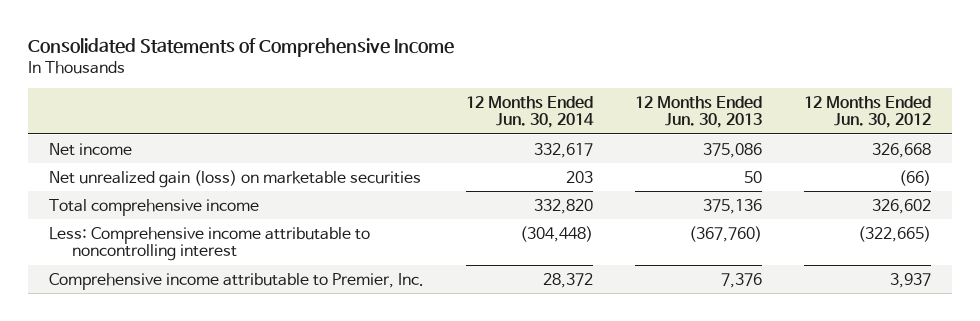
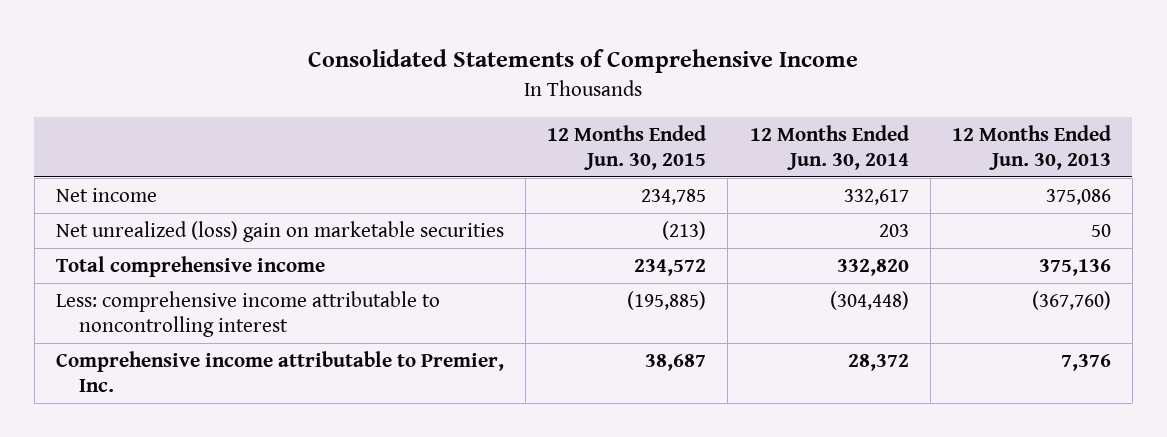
- | 12 Months Ended Jun. 30, 2014 | 12 Months Ended Jun. 30, 2013 | 12 Months Ended Jun. 30, 2012
+ | 12 Months Ended Jun. 30, 2015 | 12 Months Ended Jun. 30, 2014 | 12 Months Ended Jun. 30, 2013
- Net unrealized gain (loss) on marketable securities | 203 | 50 | (66)
+ Net unrealized (loss) gain on marketable securities | (213) | 203 | 50
- Less: Comprehensive income attributable to noncontrolling interest | (304,448) | (367,760) | (322,665)
+ Less: comprehensive income attributable to noncontrolling interest | (195,885) | (304,448) | (367,760)

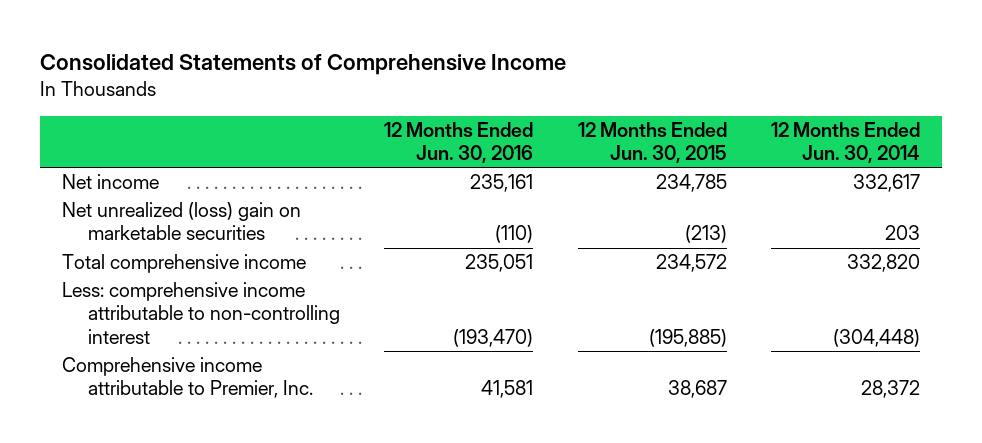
- | 12 Months Ended Jun. 30, 2015 | 12 Months Ended Jun. 30, 2014 | 12 Months Ended Jun. 30, 2013
+ | 12 Months Ended Jun. 30, 2016 | 12 Months Ended Jun. 30, 2015 | 12 Months Ended Jun. 30, 2014
- Less: comprehensive income attributable to noncontrolling interest | (195,885) | (304,448) | (367,760)
+ Less: comprehensive income attributable to non-controlling interest | (193,470) | (195,885) | (304,448)

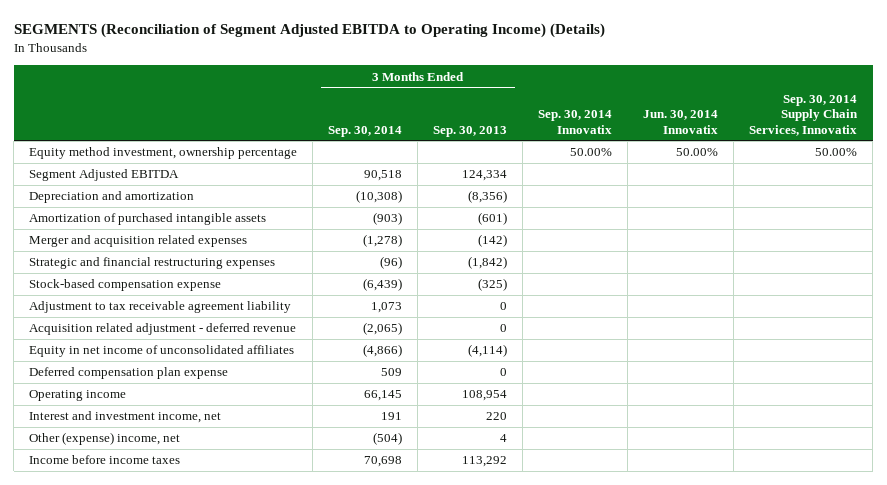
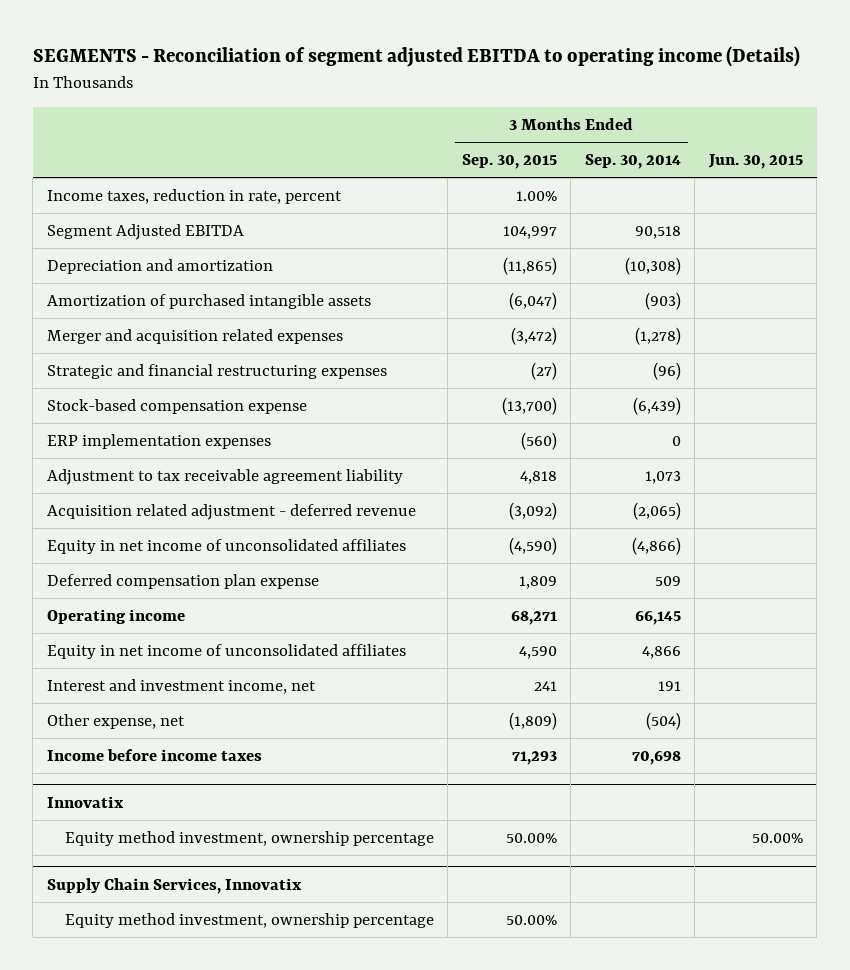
- SEGMENTS (Reconciliation of Segment Adjusted EBITDA to Operating Income) (Details)
+ SEGMENTS - Reconciliation of segment adjusted EBITDA to operating income (Details)
- | 3 Months Ended Sep. 30, 2014 | 3 Months Ended Sep. 30, 2013 | Sep. 30, 2014 Innovatix | Jun. 30, 2014 Innovatix | Sep. 30, 2014 Supply Chain Services, Innovatix
+ | 3 Months Ended Sep. 30, 2015 | 3 Months Ended Sep. 30, 2014 | Jun. 30, 2015
- Equity method investment, ownership percentage | | | 50.00% | 50.00% | 50.00%
+ Income taxes, reduction in rate, percent | 1.00% | |
+ ERP implementation expenses | (560) | 0 |
+ Equity in net income of unconsolidated affiliates | 4,590 | 4,866 |
- Other (expense) income, net | (504) | 4 | | |
+ Other expense, net | (1,809) | (504) |
+ Innovatix
+ Equity method investment, ownership percentage | 50.00% | | 50.00%
+ Supply Chain Services, Innovatix
+ Equity method investment, ownership percentage | 50.00% | |

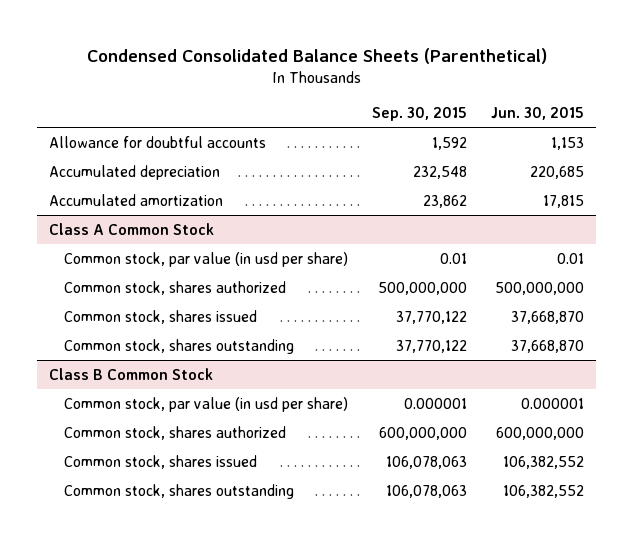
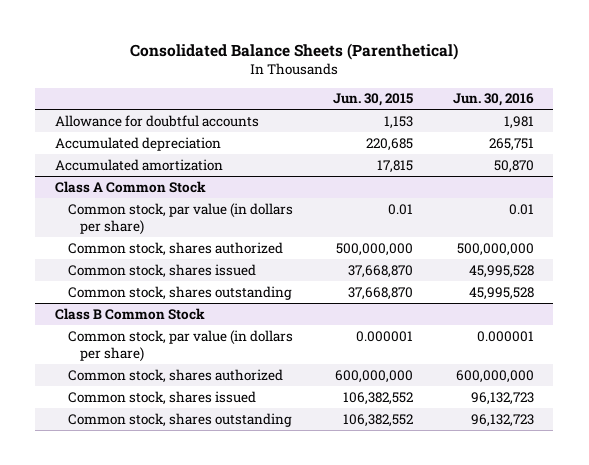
- Condensed Consolidated Balance Sheets (Parenthetical)
+ Consolidated Balance Sheets (Parenthetical)
- | Sep. 30, 2015 | Jun. 30, 2015
+ | Jun. 30, 2015 | Jun. 30, 2016
@ Class A Common Stock
- Common stock, par value (in usd per share) | 0.01 | 0.01
+ Common stock, par value (in dollars per share) | 0.01 | 0.01
@ Class B Common Stock
- Common stock, par value (in usd per share) | 0.000001 | 0.000001
+ Common stock, par value (in dollars per share) | 0.000001 | 0.000001

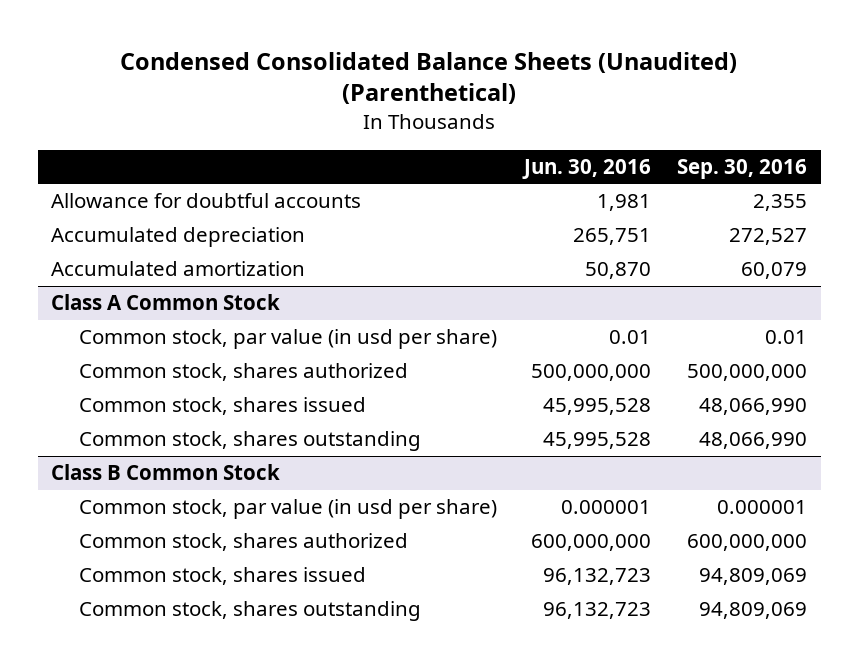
- Consolidated Balance Sheets (Parenthetical)
+ Condensed Consolidated Balance Sheets (Unaudited) (Parenthetical)
- | Jun. 30, 2015 | Jun. 30, 2016
+ | Jun. 30, 2016 | Sep. 30, 2016
@ Class A Common Stock
- Common stock, par value (in dollars per share) | 0.01 | 0.01
+ Common stock, par value (in usd per share) | 0.01 | 0.01
@ Class B Common Stock
- Common stock, par value (in dollars per share) | 0.000001 | 0.000001
+ Common stock, par value (in usd per share) | 0.000001 | 0.000001

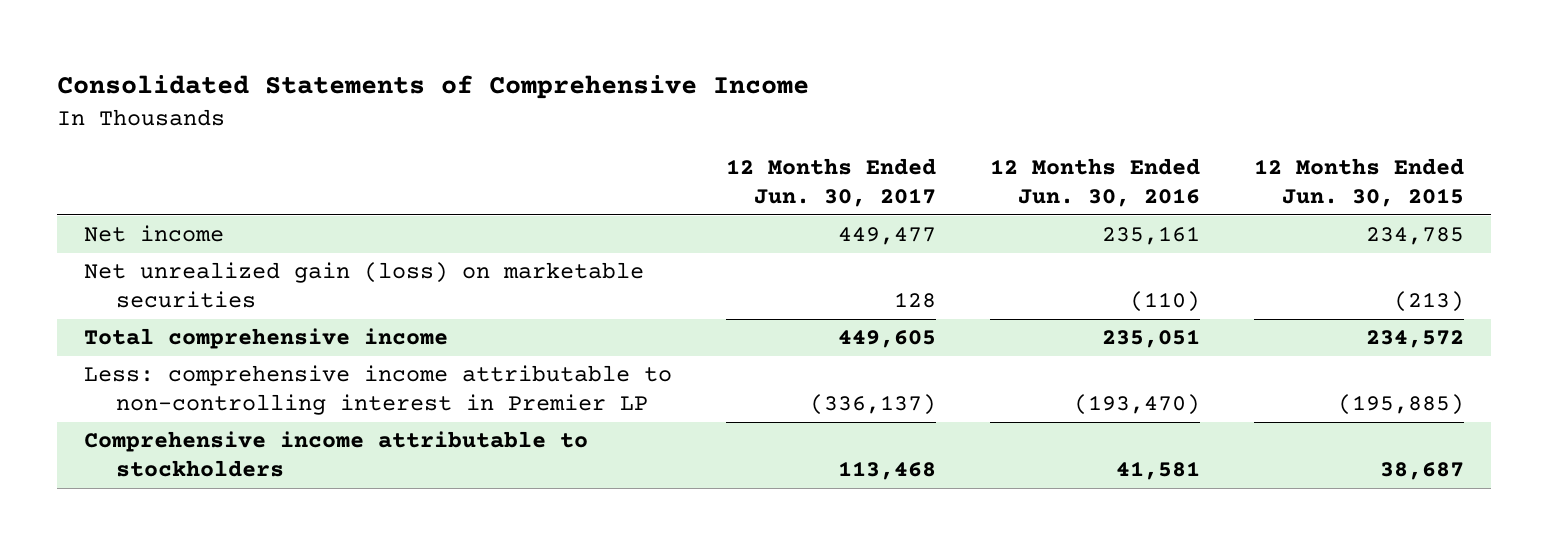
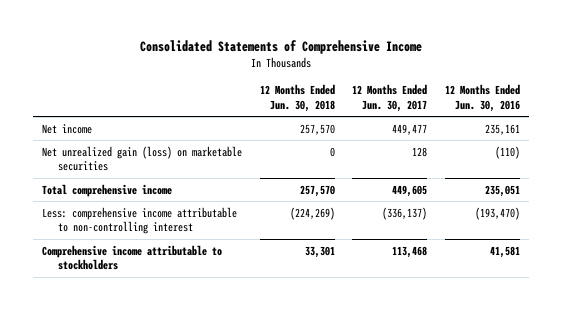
- | 12 Months Ended Jun. 30, 2017 | 12 Months Ended Jun. 30, 2016 | 12 Months Ended Jun. 30, 2015
+ | 12 Months Ended Jun. 30, 2018 | 12 Months Ended Jun. 30, 2017 | 12 Months Ended Jun. 30, 2016
- Less: comprehensive income attributable to non-controlling interest in Premier LP | (336,137) | (193,470) | (195,885)
+ Less: comprehensive income attributable to non-controlling interest | (224,269) | (336,137) | (193,470)

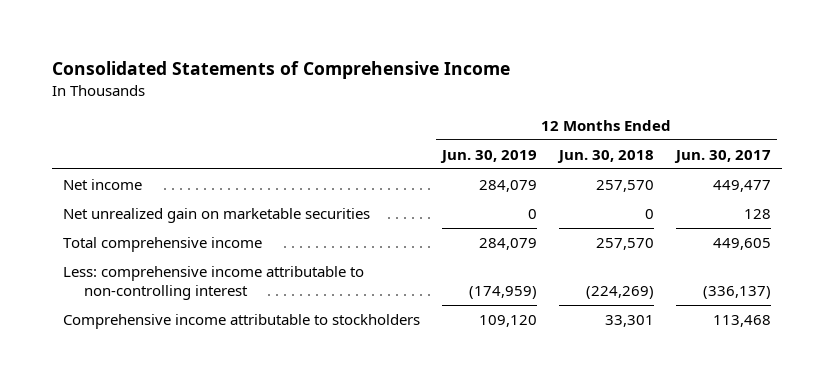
- | 12 Months Ended Jun. 30, 2018 | 12 Months Ended Jun. 30, 2017 | 12 Months Ended Jun. 30, 2016
+ | 12 Months Ended Jun. 30, 2019 | 12 Months Ended Jun. 30, 2018 | 12 Months Ended Jun. 30, 2017
- Net unrealized gain (loss) on marketable securities | 0 | 128 | (110)
+ Net unrealized gain on marketable securities | 0 | 0 | 128

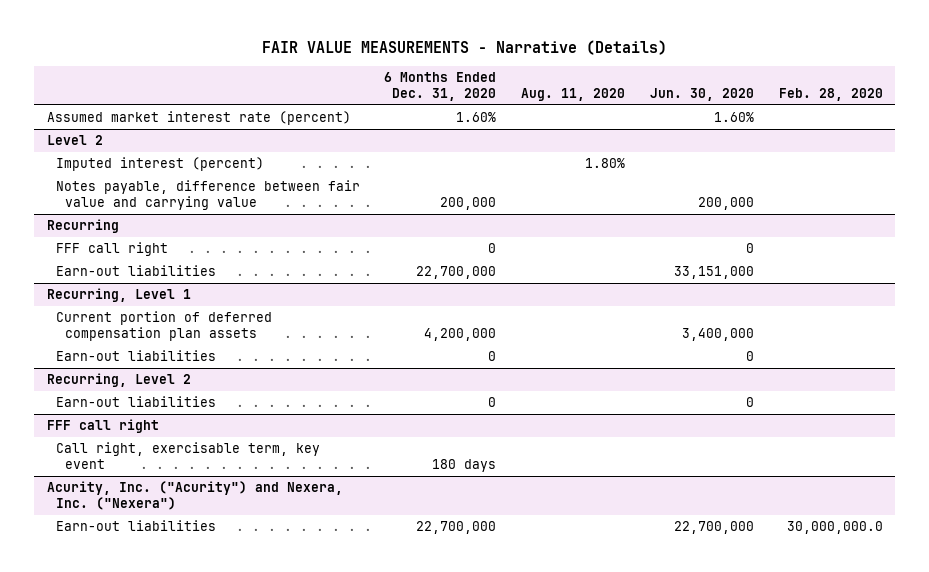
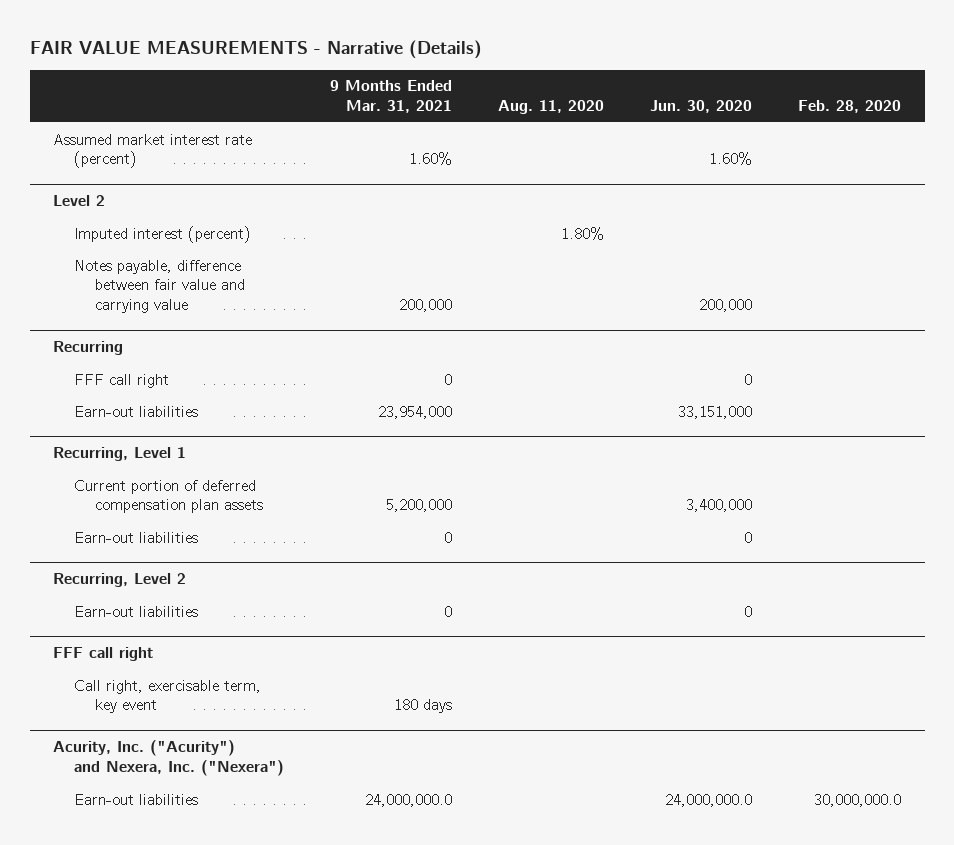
- | 6 Months Ended Dec. 31, 2020 | Aug. 11, 2020 | Jun. 30, 2020 | Feb. 28, 2020
+ | 9 Months Ended Mar. 31, 2021 | Aug. 11, 2020 | Jun. 30, 2020 | Feb. 28, 2020
@ Acurity, Inc. ("Acurity") and Nexera, Inc. ("Nexera")
- Earn-out liabilities | 22,700,000 | | 22,700,000 | 30,000,000.0
+ Earn-out liabilities | 24,000,000.0 | | 24,000,000.0 | 30,000,000.0

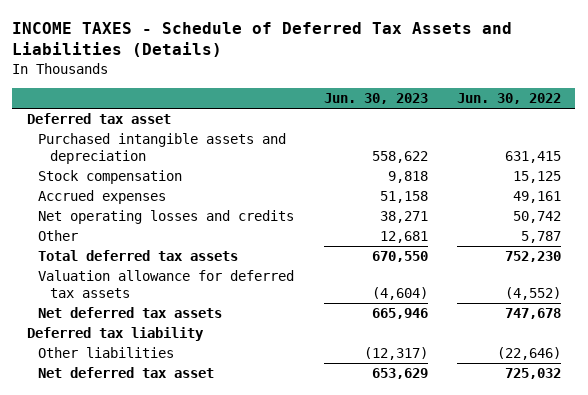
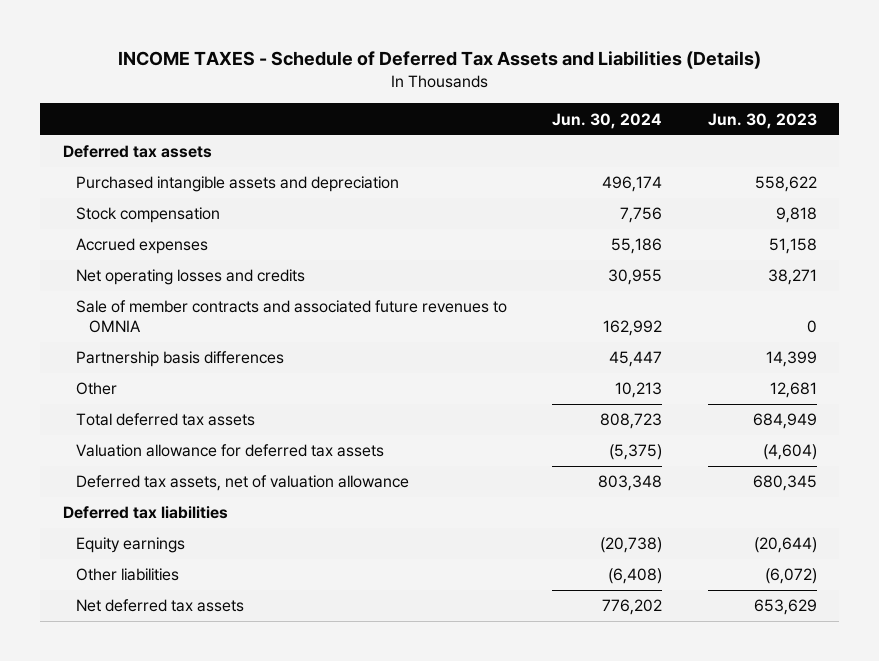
- | Jun. 30, 2023 | Jun. 30, 2022
+ | Jun. 30, 2024 | Jun. 30, 2023
- Deferred tax asset
+ Deferred tax assets
+ Sale of member contracts and associated future revenues to OMNIA | 162,992 | 0
+ Partnership basis differences | 45,447 | 14,399
- Total deferred tax assets | 670,550 | 752,230
+ Total deferred tax assets | 808,723 | 684,949
- Net deferred tax assets | 665,946 | 747,678
- Deferred tax liability
- Other liabilities | (12,317) | (22,646)
- Net deferred tax asset | 653,629 | 725,032
+ Deferred tax assets, net of valuation allowance | 803,348 | 680,345
+ Deferred tax liabilities
+ Equity earnings | (20,738) | (20,644)
+ Other liabilities | (6,408) | (6,072)
+ Net deferred tax assets | 776,202 | 653,629

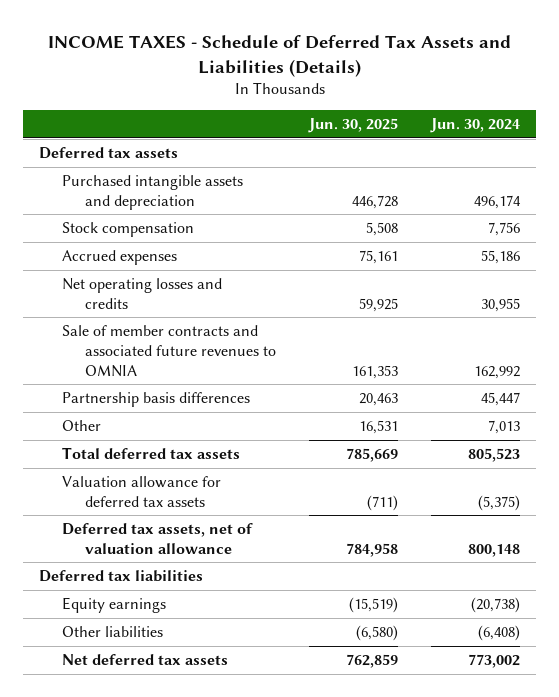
- | Jun. 30, 2024 | Jun. 30, 2023
+ | Jun. 30, 2025 | Jun. 30, 2024
- Other | 10,213 | 12,681
- Total deferred tax assets | 808,723 | 684,949
+ Other | 16,531 | 7,013
+ Total deferred tax assets | 785,669 | 805,523
- Deferred tax assets, net of valuation allowance | 803,348 | 680,345
+ Deferred tax assets, net of valuation allowance | 784,958 | 800,148
- Net deferred tax assets | 776,202 | 653,629
+ Net deferred tax assets | 762,859 | 773,002

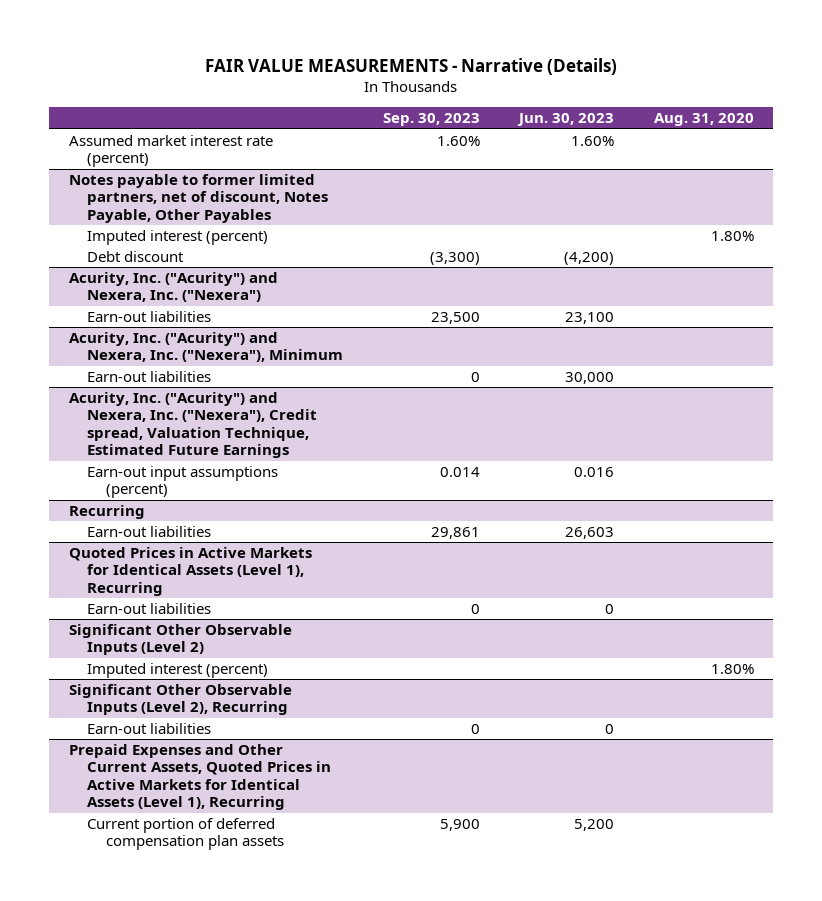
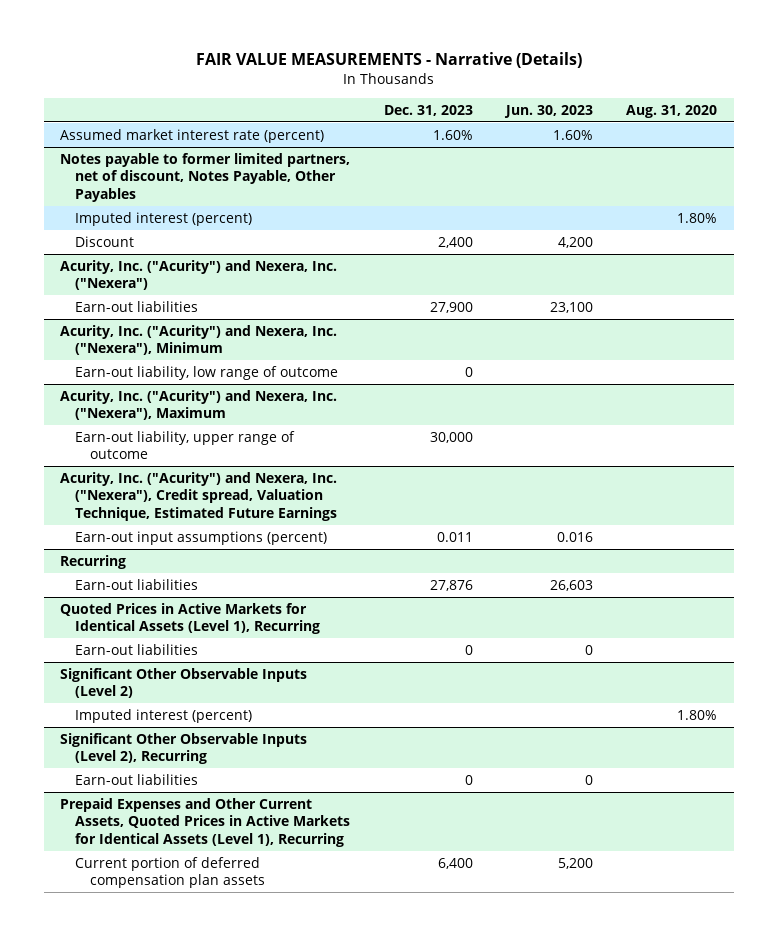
- | Sep. 30, 2023 | Jun. 30, 2023 | Aug. 31, 2020
+ | Dec. 31, 2023 | Jun. 30, 2023 | Aug. 31, 2020
@ Notes payable to former limited partners, net of discount, Notes Payable, Other Payables
- Debt discount | (3,300) | (4,200) |
+ Discount | 2,400 | 4,200 |
@ Acurity, Inc. ("Acurity") and Nexera, Inc. ("Nexera"), Minimum
- Earn-out liabilities | 0 | 30,000 |
+ Earn-out liability, low range of outcome | 0 | |
+ Acurity, Inc. ("Acurity") and Nexera, Inc. ("Nexera"), Maximum
+ Earn-out liability, upper range of outcome | 30,000 | |

